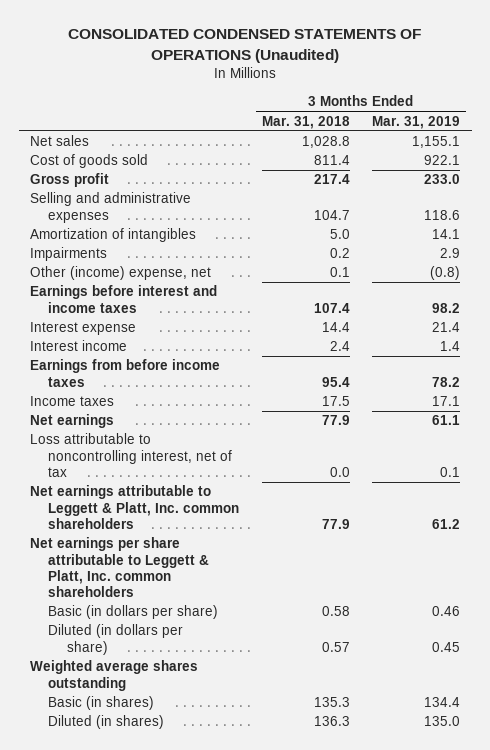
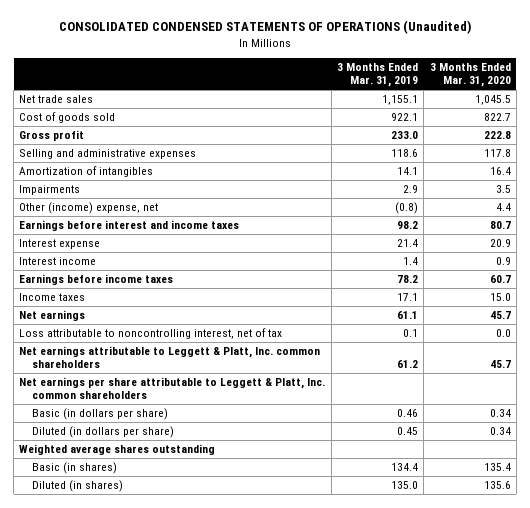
- | 3 Months Ended Mar. 31, 2018 | 3 Months Ended Mar. 31, 2019
+ | 3 Months Ended Mar. 31, 2019 | 3 Months Ended Mar. 31, 2020
- Net sales | 1,028.8 | 1,155.1
+ Net trade sales | 1,155.1 | 1,045.5
- Earnings from before income taxes | 95.4 | 78.2
+ Earnings before income taxes | 78.2 | 60.7

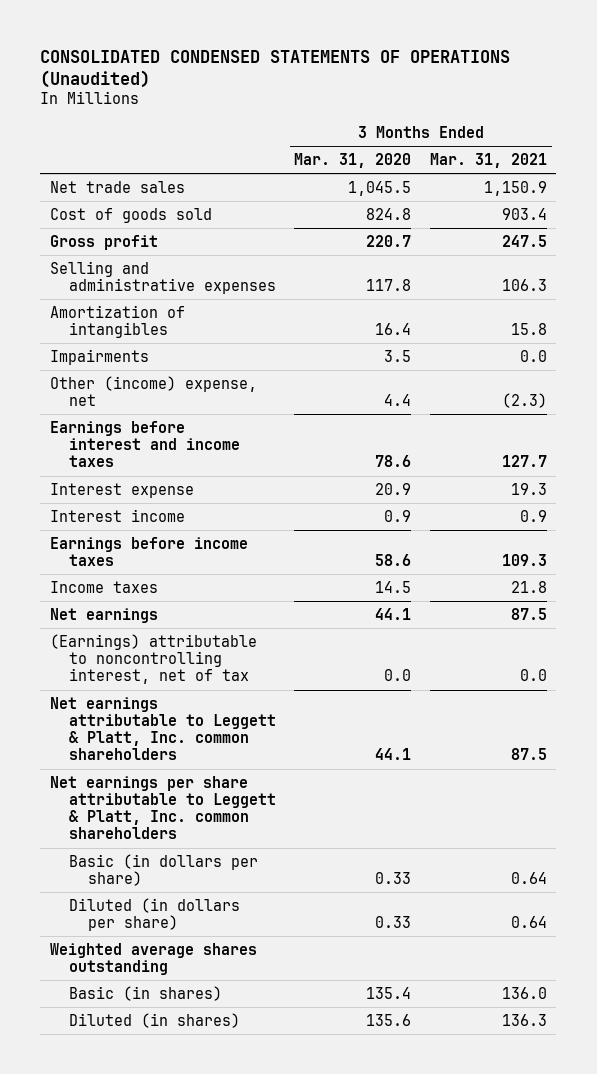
- | 3 Months Ended Mar. 31, 2019 | 3 Months Ended Mar. 31, 2020
+ | 3 Months Ended Mar. 31, 2020 | 3 Months Ended Mar. 31, 2021
- Cost of goods sold | 922.1 | 822.7
- Gross profit | 233.0 | 222.8
+ Cost of goods sold | 824.8 | 903.4
+ Gross profit | 220.7 | 247.5
- Earnings before interest and income taxes | 98.2 | 80.7
+ Earnings before interest and income taxes | 78.6 | 127.7
- Earnings before income taxes | 78.2 | 60.7
- Income taxes | 17.1 | 15.0
- Net earnings | 61.1 | 45.7
- Loss attributable to noncontrolling interest, net of tax | 0.1 | 0.0
- Net earnings attributable to Leggett & Platt, Inc. common shareholders | 61.2 | 45.7
+ Earnings before income taxes | 58.6 | 109.3
+ Income taxes | 14.5 | 21.8
+ Net earnings | 44.1 | 87.5
+ (Earnings) attributable to noncontrolling interest, net of tax | 0.0 | 0.0
+ Net earnings attributable to Leggett & Platt, Inc. common shareholders | 44.1 | 87.5
- Basic (in dollars per share) | 0.46 | 0.34
- Diluted (in dollars per share) | 0.45 | 0.34
+ Basic (in dollars per share) | 0.33 | 0.64
+ Diluted (in dollars per share) | 0.33 | 0.64

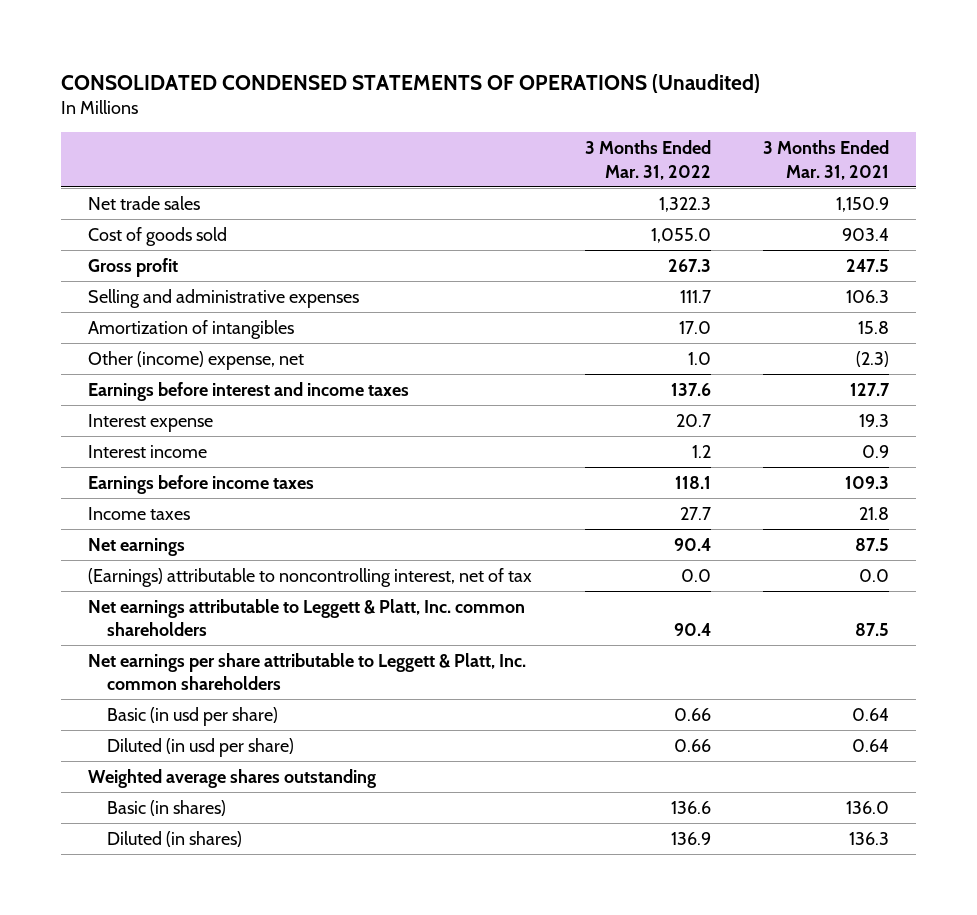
- | 3 Months Ended Mar. 31, 2020 | 3 Months Ended Mar. 31, 2021
+ | 3 Months Ended Mar. 31, 2022 | 3 Months Ended Mar. 31, 2021
- Impairments | 3.5 | 0.0
- Basic (in dollars per share) | 0.33 | 0.64
- Diluted (in dollars per share) | 0.33 | 0.64
+ Basic (in usd per share) | 0.66 | 0.64
+ Diluted (in usd per share) | 0.66 | 0.64

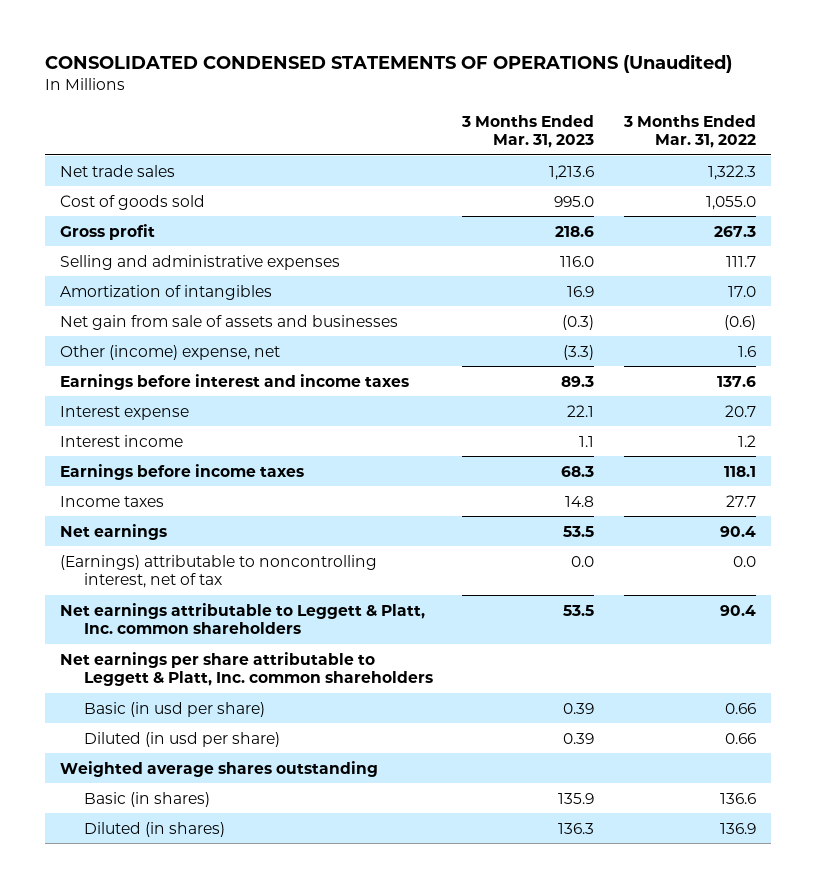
- | 3 Months Ended Mar. 31, 2022 | 3 Months Ended Mar. 31, 2021
+ | 3 Months Ended Mar. 31, 2023 | 3 Months Ended Mar. 31, 2022
- Other (income) expense, net | 1.0 | (2.3)
+ Net gain from sale of assets and businesses | (0.3) | (0.6)
+ Other (income) expense, net | (3.3) | 1.6

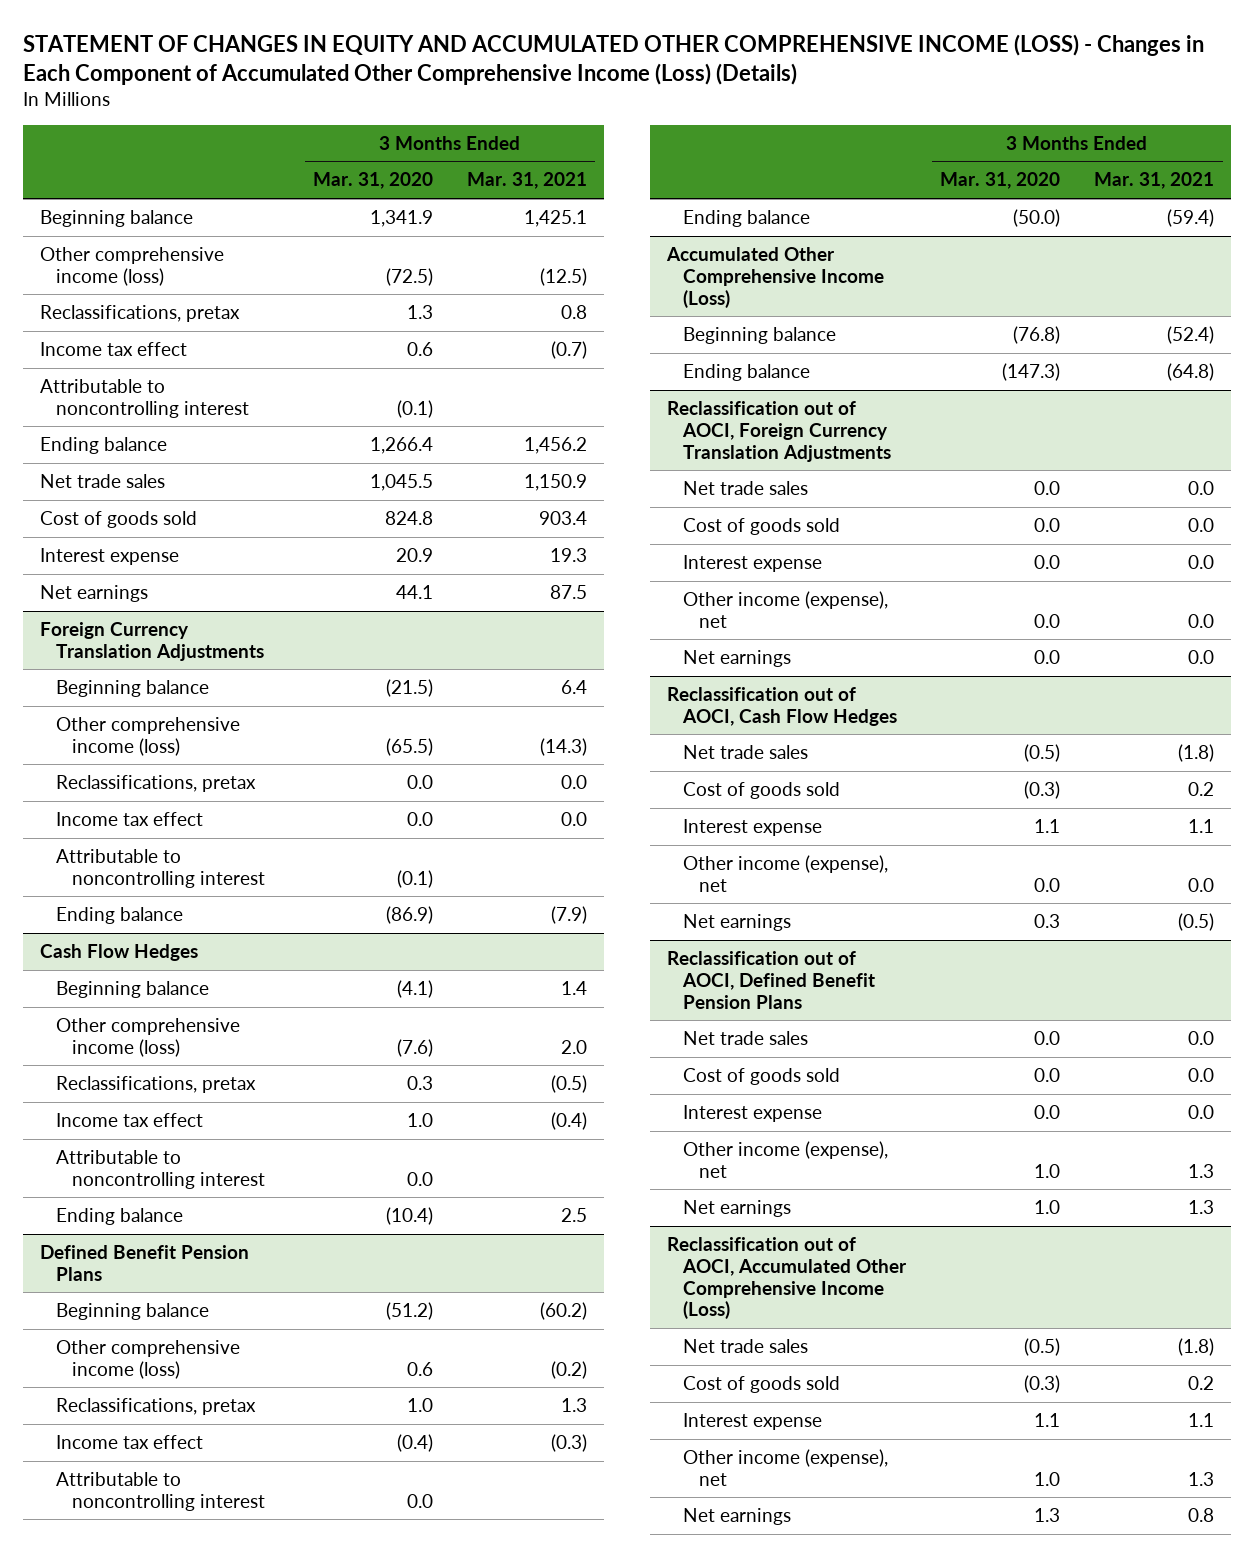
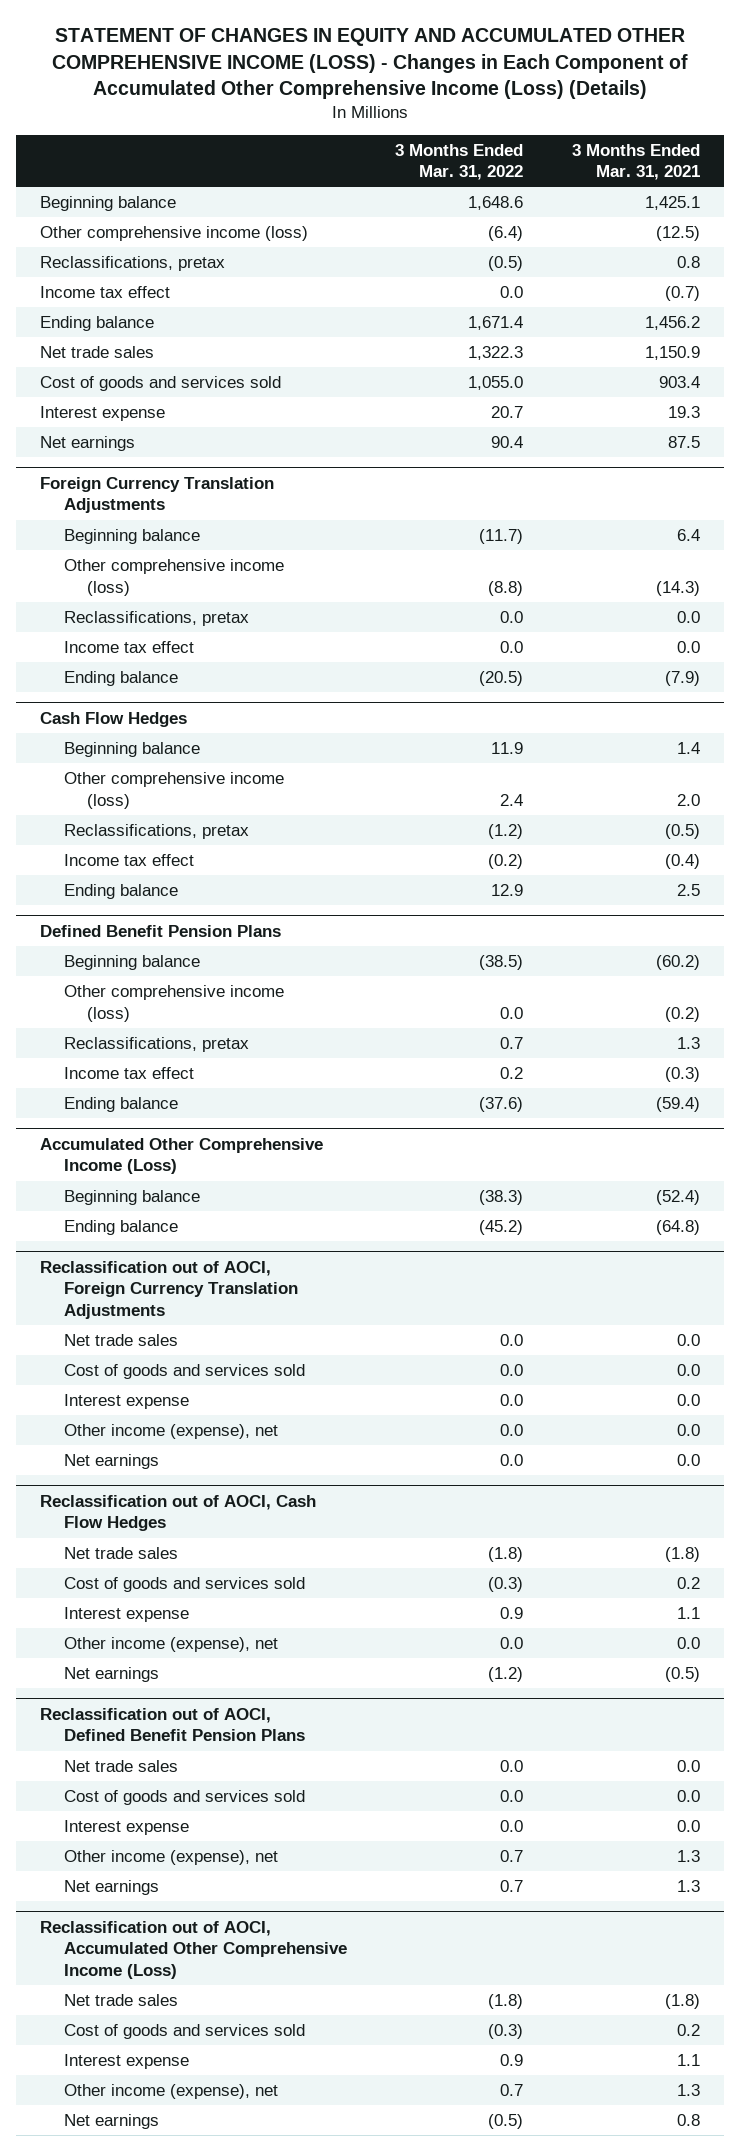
- | 3 Months Ended Mar. 31, 2020 | 3 Months Ended Mar. 31, 2021
+ | 3 Months Ended Mar. 31, 2022 | 3 Months Ended Mar. 31, 2021
- Attributable to noncontrolling interest | (0.1) |
- Cost of goods sold | 824.8 | 903.4
+ Cost of goods and services sold | 1,055.0 | 903.4
@ Foreign Currency Translation Adjustments
- Attributable to noncontrolling interest | (0.1) |
@ Cash Flow Hedges
- Attributable to noncontrolling interest | 0.0 |
@ Defined Benefit Pension Plans
- Attributable to noncontrolling interest | 0.0 |
@ Reclassification out of AOCI, Foreign Currency Translation Adjustments
- Cost of goods sold | 0.0 | 0.0
+ Cost of goods and services sold | 0.0 | 0.0
@ Reclassification out of AOCI, Cash Flow Hedges
- Cost of goods sold | (0.3) | 0.2
+ Cost of goods and services sold | (0.3) | 0.2
@ Reclassification out of AOCI, Defined Benefit Pension Plans
- Cost of goods sold | 0.0 | 0.0
+ Cost of goods and services sold | 0.0 | 0.0
@ Reclassification out of AOCI, Accumulated Other Comprehensive Income (Loss)
- Cost of goods sold | (0.3) | 0.2
+ Cost of goods and services sold | (0.3) | 0.2

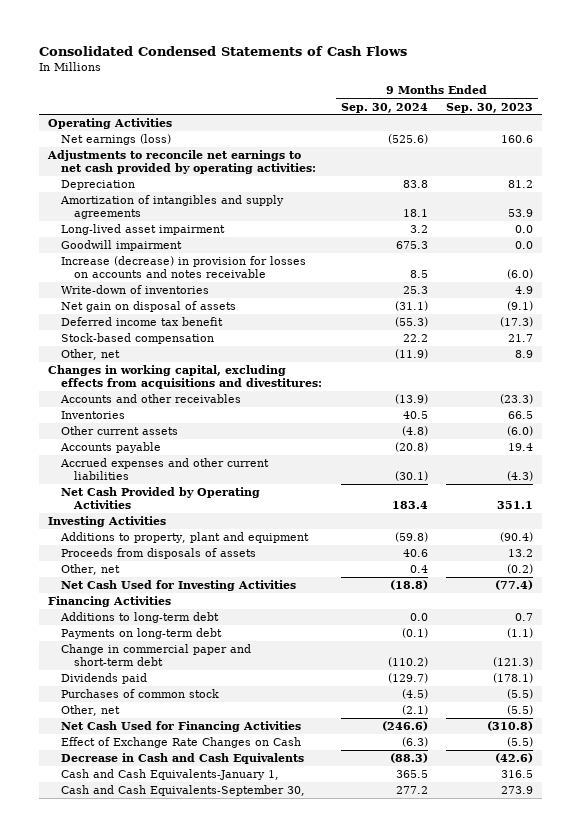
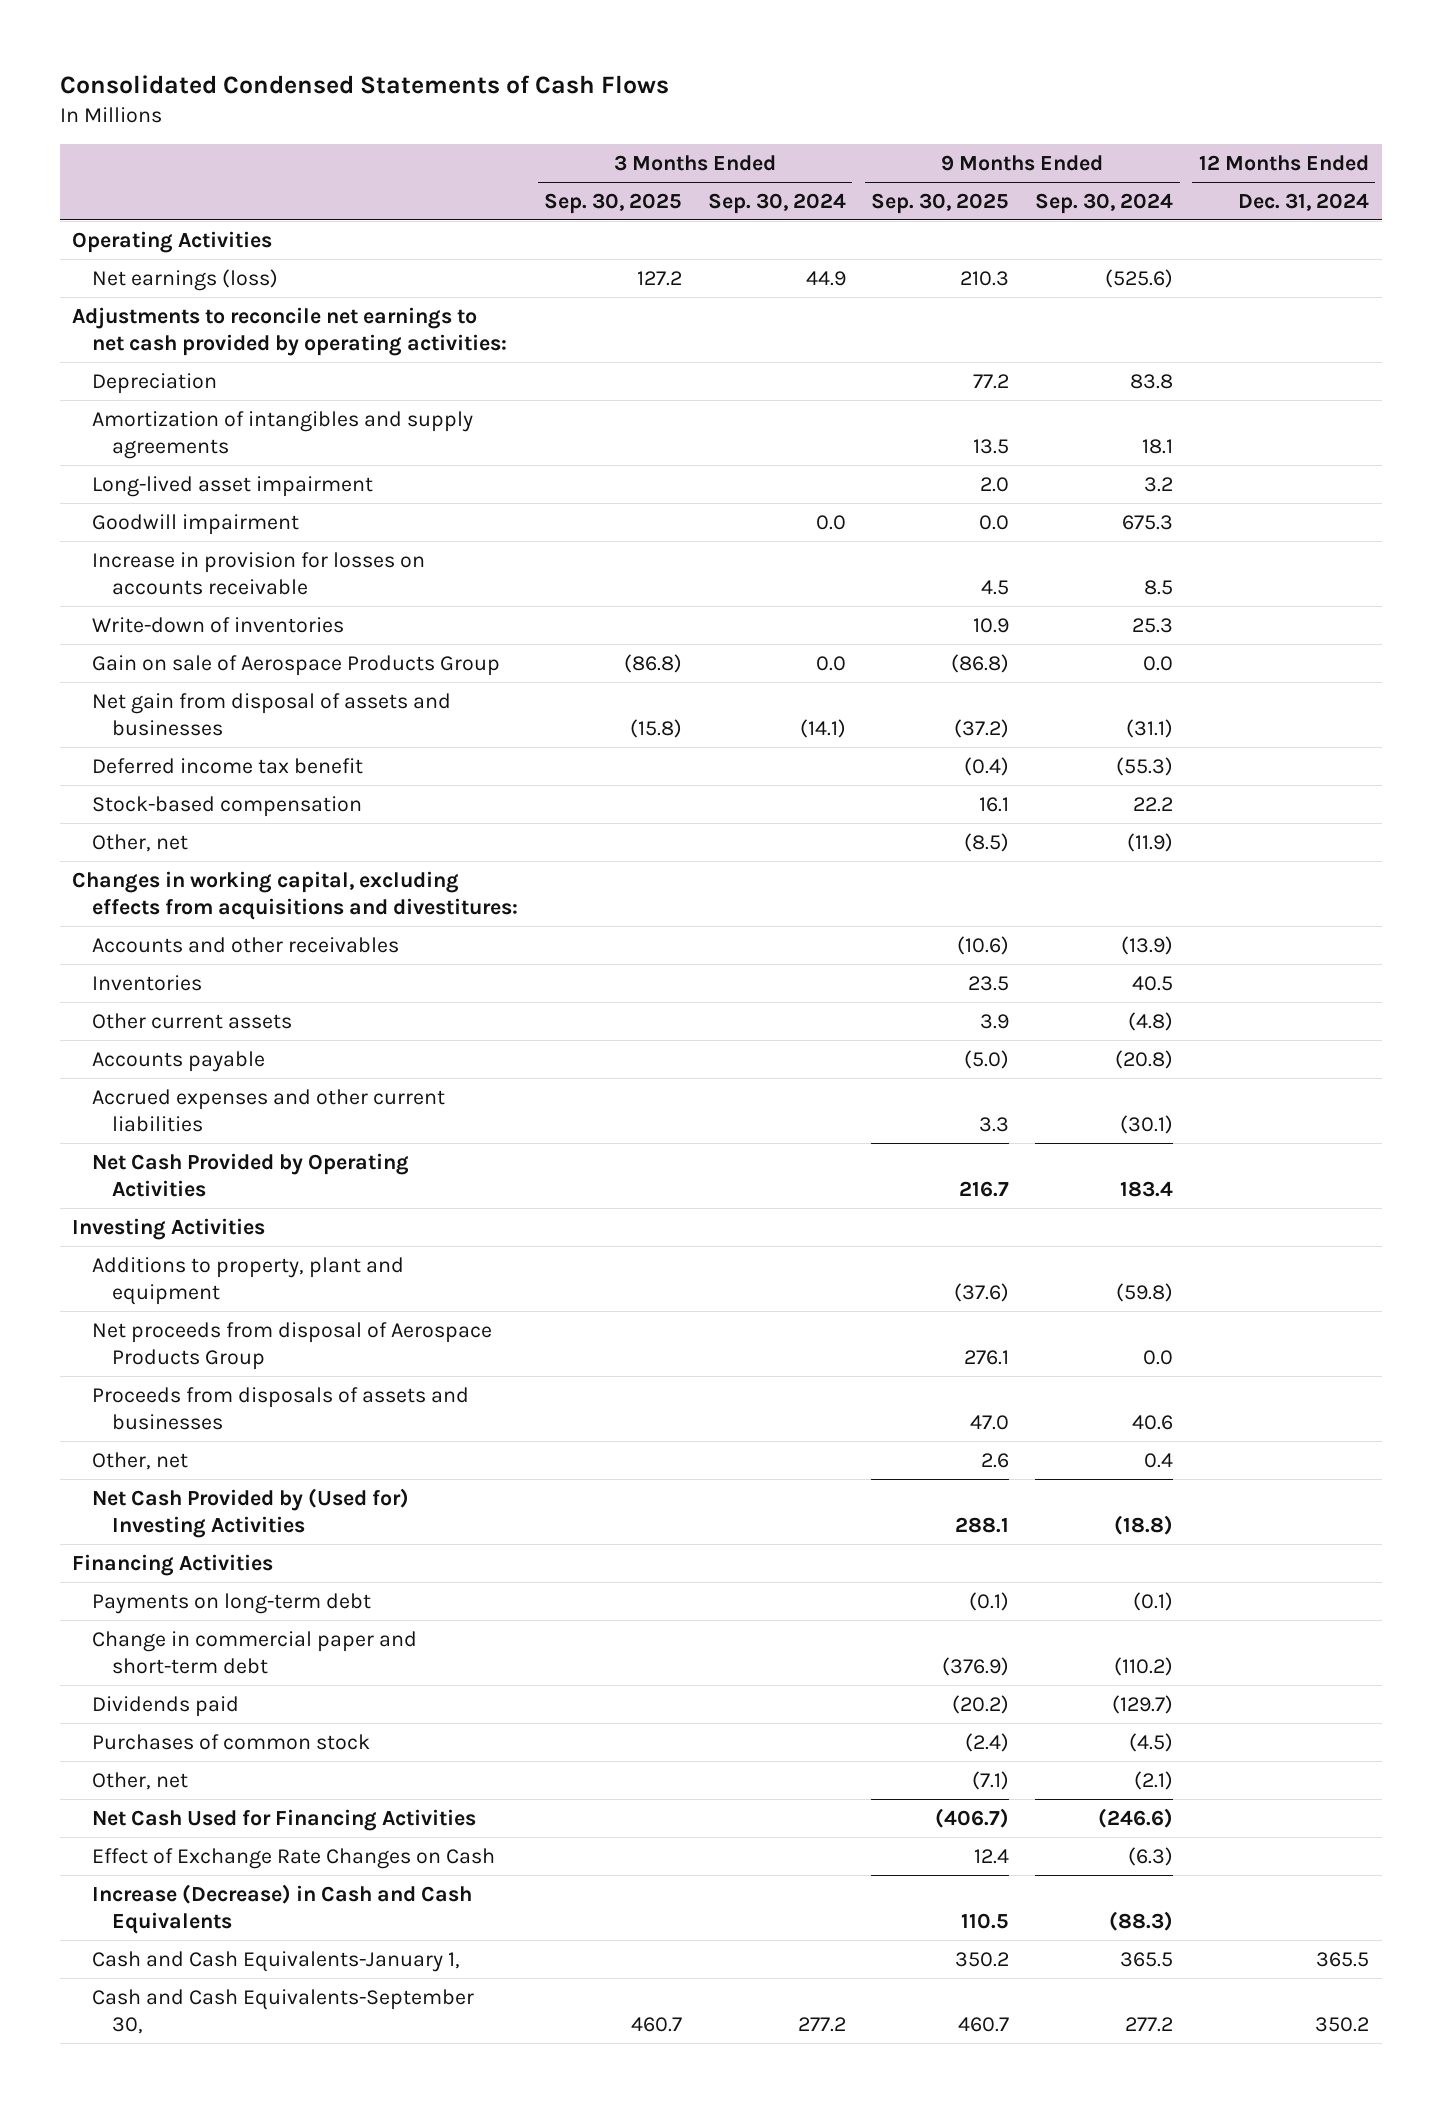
- | 9 Months Ended Sep. 30, 2024 | 9 Months Ended Sep. 30, 2023
+ | 3 Months Ended Sep. 30, 2025 | 3 Months Ended Sep. 30, 2024 | 9 Months Ended Sep. 30, 2025 | 9 Months Ended Sep. 30, 2024 | 12 Months Ended Dec. 31, 2024
- Increase (decrease) in provision for losses on accounts and notes receivable | 8.5 | (6.0)
+ Increase in provision for losses on accounts receivable | | | 4.5 | 8.5 |
- Net gain on disposal of assets | (31.1) | (9.1)
+ Gain on sale of Aerospace Products Group | (86.8) | 0.0 | (86.8) | 0.0 |
+ Net gain from disposal of assets and businesses | (15.8) | (14.1) | (37.2) | (31.1) |
- Proceeds from disposals of assets | 40.6 | 13.2
+ Net proceeds from disposal of Aerospace Products Group | | | 276.1 | 0.0 |
+ Proceeds from disposals of assets and businesses | | | 47.0 | 40.6 |
- Net Cash Used for Investing Activities | (18.8) | (77.4)
+ Net Cash Provided by (Used for) Investing Activities | | | 288.1 | (18.8) |
- Additions to long-term debt | 0.0 | 0.7
- Decrease in Cash and Cash Equivalents | (88.3) | (42.6)
+ Increase (Decrease) in Cash and Cash Equivalents | | | 110.5 | (88.3) |

